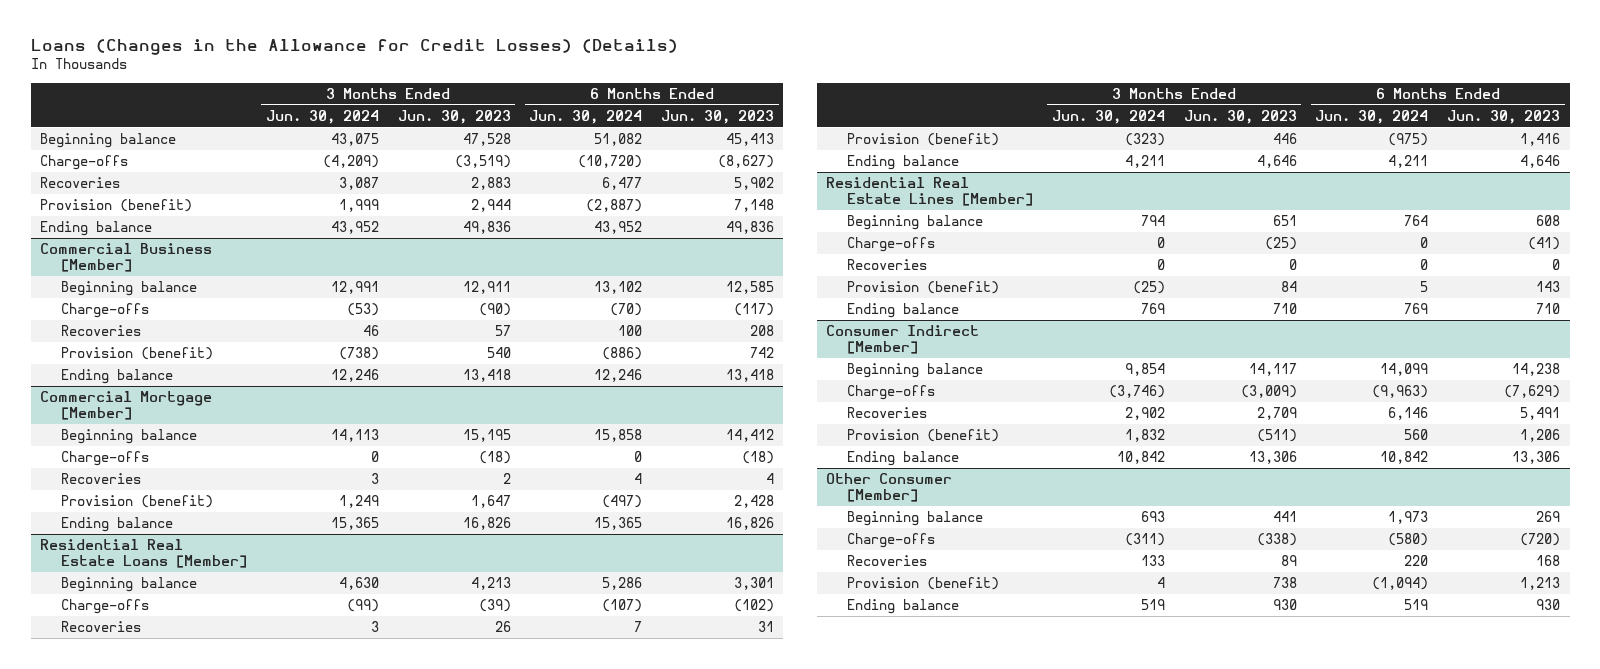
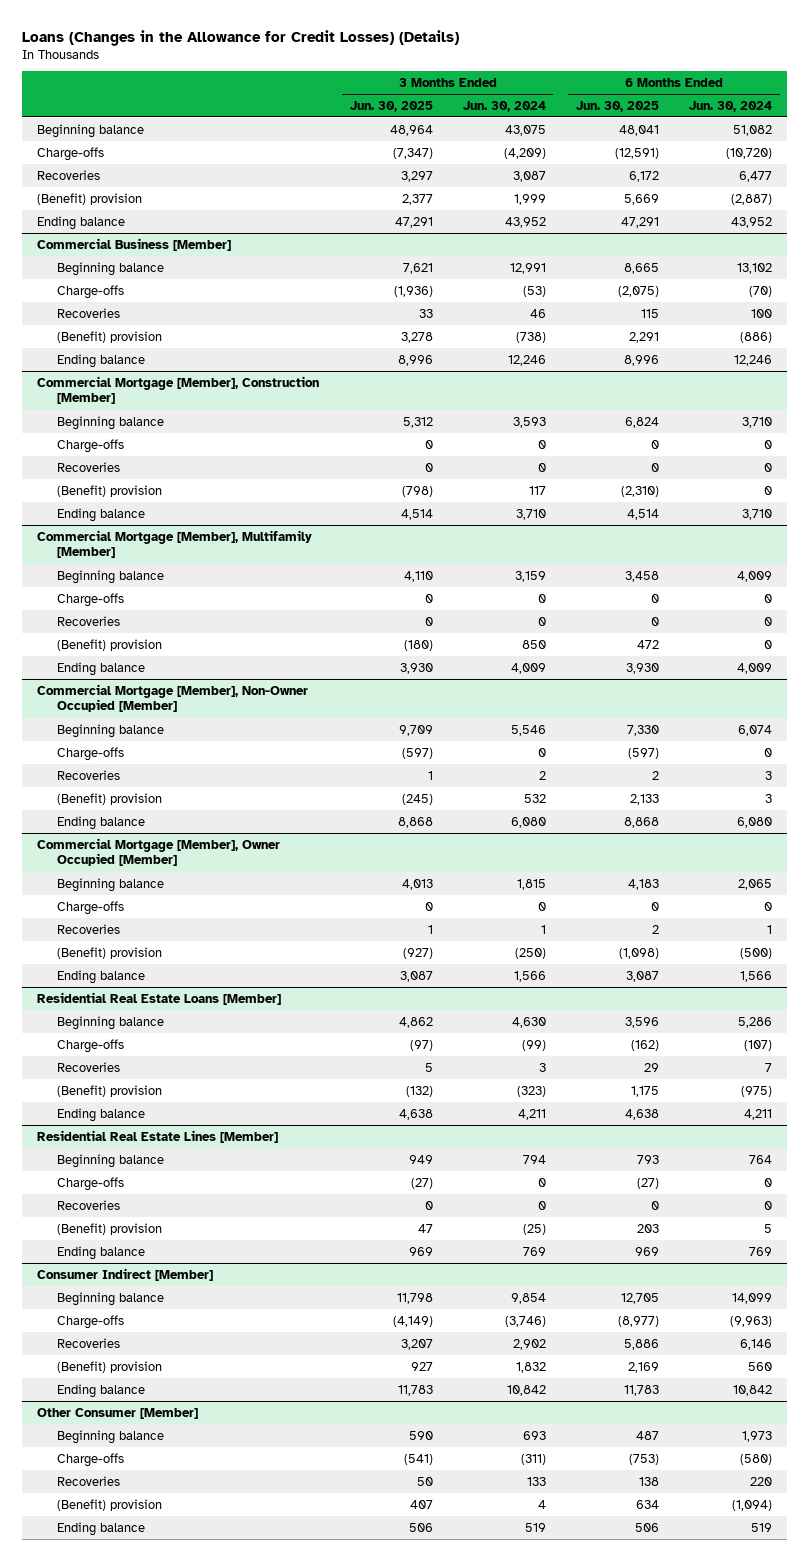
- | 3 Months Ended Jun. 30, 2024 | 3 Months Ended Jun. 30, 2023 | 6 Months Ended Jun. 30, 2024 | 6 Months Ended Jun. 30, 2023
+ | 3 Months Ended Jun. 30, 2025 | 3 Months Ended Jun. 30, 2024 | 6 Months Ended Jun. 30, 2025 | 6 Months Ended Jun. 30, 2024
- Provision (benefit) | 1,999 | 2,944 | (2,887) | 7,148
+ (Benefit) provision | 2,377 | 1,999 | 5,669 | (2,887)
@ Commercial Business [Member]
- Provision (benefit) | (738) | 540 | (886) | 742
+ (Benefit) provision | 3,278 | (738) | 2,291 | (886)
- Commercial Mortgage [Member]
- Beginning balance | 14,113 | 15,195 | 15,858 | 14,412
+ Commercial Mortgage [Member], Construction [Member]
+ Beginning balance | 5,312 | 3,593 | 6,824 | 3,710
- Recoveries | 3 | 2 | 4 | 4
- Provision (benefit) | 1,249 | 1,647 | (497) | 2,428
- Ending balance | 15,365 | 16,826 | 15,365 | 16,826
+ Recoveries | 0 | 0 | 0 | 0
+ (Benefit) provision | (798) | 117 | (2,310) | 0
+ Ending balance | 4,514 | 3,710 | 4,514 | 3,710
+ Commercial Mortgage [Member], Multifamily [Member]
+ Beginning balance | 4,110 | 3,159 | 3,458 | 4,009
+ Charge-offs | 0 | 0 | 0 | 0
+ Recoveries | 0 | 0 | 0 | 0
+ (Benefit) provision | (180) | 850 | 472 | 0
+ Ending balance | 3,930 | 4,009 | 3,930 | 4,009
+ Commercial Mortgage [Member], Non-Owner Occupied [Member]
+ Beginning balance | 9,709 | 5,546 | 7,330 | 6,074
+ Charge-offs | (597) | 0 | (597) | 0
+ Recoveries | 1 | 2 | 2 | 3
+ (Benefit) provision | (245) | 532 | 2,133 | 3
+ Ending balance | 8,868 | 6,080 | 8,868 | 6,080
+ Commercial Mortgage [Member], Owner Occupied [Member]
+ Beginning balance | 4,013 | 1,815 | 4,183 | 2,065
+ Charge-offs | 0 | 0 | 0 | 0
+ Recoveries | 1 | 1 | 2 | 1
+ (Benefit) provision | (927) | (250) | (1,098) | (500)
+ Ending balance | 3,087 | 1,566 | 3,087 | 1,566
@ Residential Real Estate Loans [Member]
- Provision (benefit) | (323) | 446 | (975) | 1,416
+ (Benefit) provision | (132) | (323) | 1,175 | (975)
@ Residential Real Estate Lines [Member]
- Provision (benefit) | (25) | 84 | 5 | 143
+ (Benefit) provision | 47 | (25) | 203 | 5
@ Consumer Indirect [Member]
- Provision (benefit) | 1,832 | (511) | 560 | 1,206
+ (Benefit) provision | 927 | 1,832 | 2,169 | 560
@ Other Consumer [Member]
- Provision (benefit) | 4 | 738 | (1,094) | 1,213
+ (Benefit) provision | 407 | 4 | 634 | (1,094)

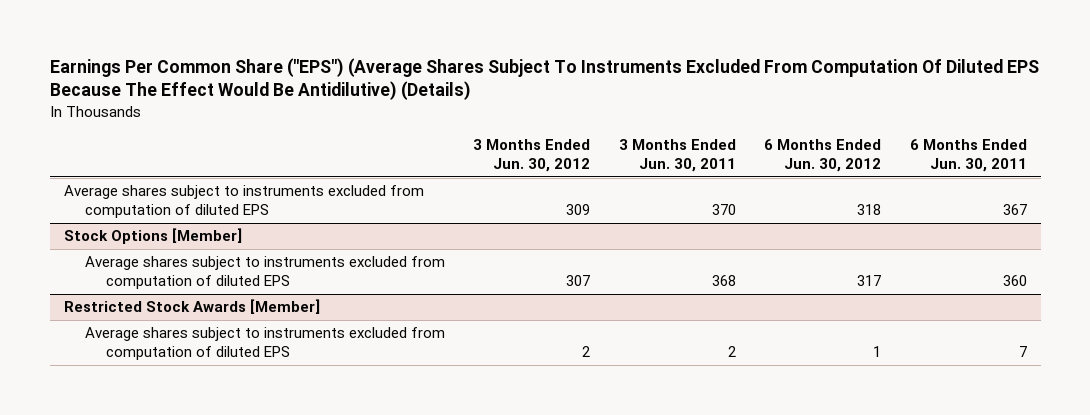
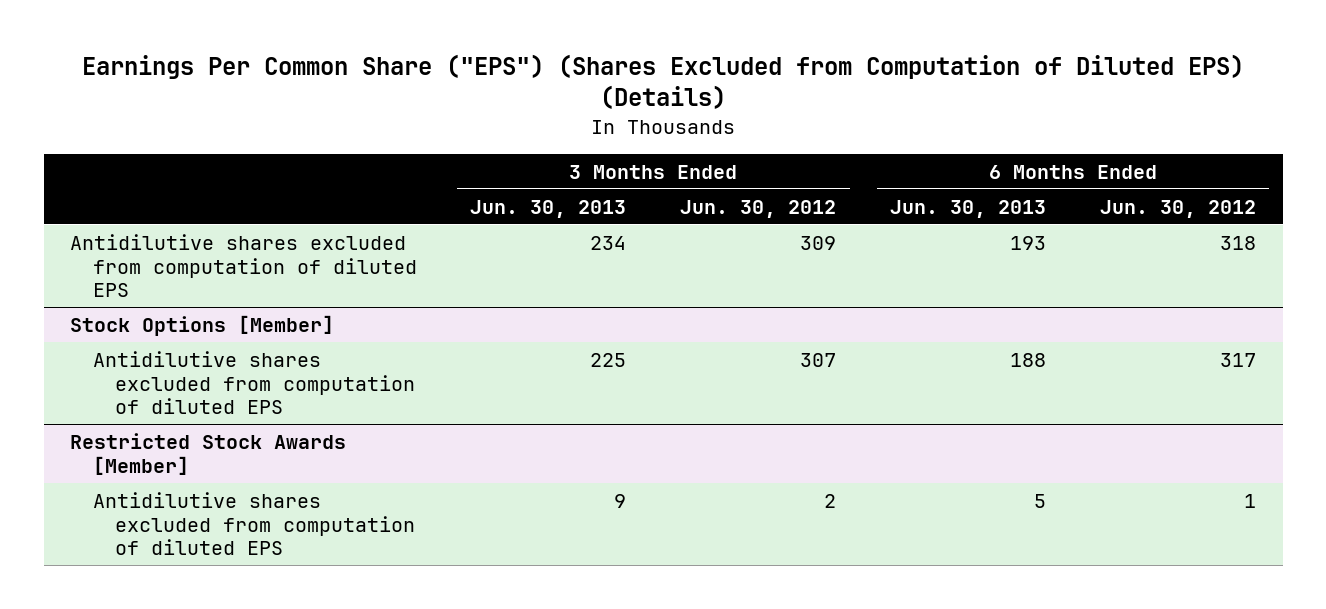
- Earnings Per Common Share ("EPS") (Average Shares Subject To Instruments Excluded From Computation Of Diluted EPS Because The Effect Would Be Antidilutive) (Details)
+ Earnings Per Common Share ("EPS") (Shares Excluded from Computation of Diluted EPS) (Details)
- | 3 Months Ended Jun. 30, 2012 | 3 Months Ended Jun. 30, 2011 | 6 Months Ended Jun. 30, 2012 | 6 Months Ended Jun. 30, 2011
+ | 3 Months Ended Jun. 30, 2013 | 3 Months Ended Jun. 30, 2012 | 6 Months Ended Jun. 30, 2013 | 6 Months Ended Jun. 30, 2012
- Average shares subject to instruments excluded from computation of diluted EPS | 309 | 370 | 318 | 367
+ Antidilutive shares excluded from computation of diluted EPS | 234 | 309 | 193 | 318
@ Stock Options [Member]
- Average shares subject to instruments excluded from computation of diluted EPS | 307 | 368 | 317 | 360
+ Antidilutive shares excluded from computation of diluted EPS | 225 | 307 | 188 | 317
@ Restricted Stock Awards [Member]
- Average shares subject to instruments excluded from computation of diluted EPS | 2 | 2 | 1 | 7
+ Antidilutive shares excluded from computation of diluted EPS | 9 | 2 | 5 | 1

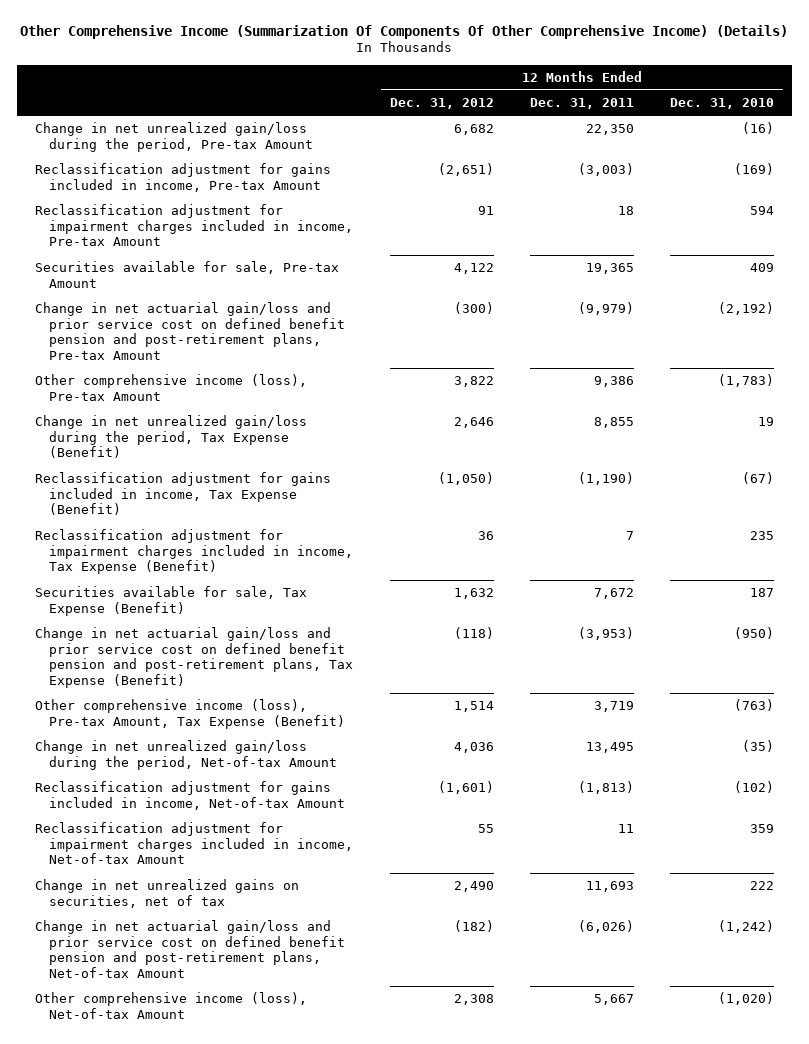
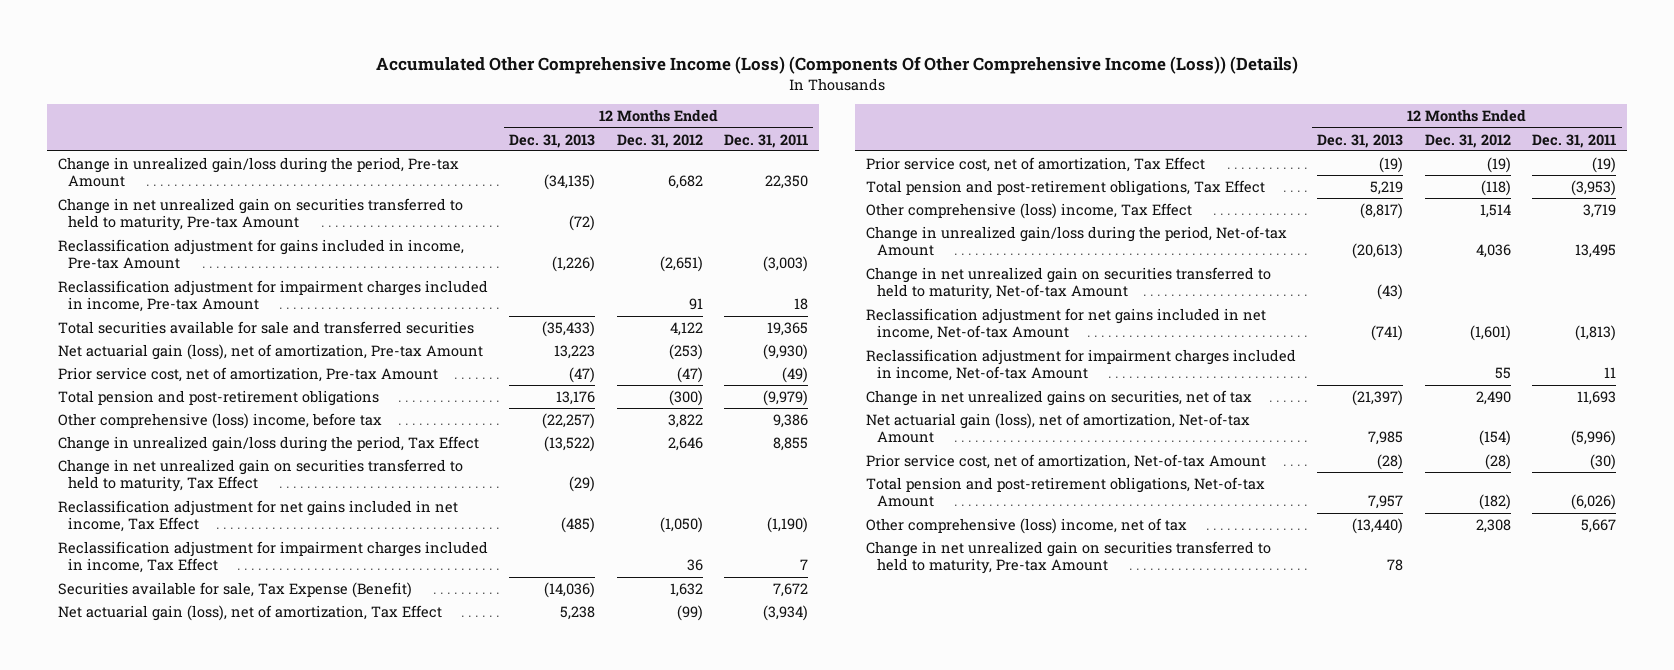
- Other Comprehensive Income (Summarization Of Components Of Other Comprehensive Income) (Details)
+ Accumulated Other Comprehensive Income (Loss) (Components Of Other Comprehensive Income (Loss)) (Details)
- | 12 Months Ended Dec. 31, 2012 | 12 Months Ended Dec. 31, 2011 | 12 Months Ended Dec. 31, 2010
+ | 12 Months Ended Dec. 31, 2013 | 12 Months Ended Dec. 31, 2012 | 12 Months Ended Dec. 31, 2011
- Change in net unrealized gain/loss during the period, Pre-tax Amount | 6,682 | 22,350 | (16)
+ Change in unrealized gain/loss during the period, Pre-tax Amount | (34,135) | 6,682 | 22,350
+ Change in net unrealized gain on securities transferred to held to maturity, Pre-tax Amount | (72) | |
- Securities available for sale, Pre-tax Amount | 4,122 | 19,365 | 409
- Change in net actuarial gain/loss and prior service cost on defined benefit pension and post-retirement plans, Pre-tax Amount | (300) | (9,979) | (2,192)
- Other comprehensive income (loss), Pre-tax Amount | 3,822 | 9,386 | (1,783)
- Change in net unrealized gain/loss during the period, Tax Expense (Benefit) | 2,646 | 8,855 | 19
- Reclassification adjustment for gains included in income, Tax Expense (Benefit) | (1,050) | (1,190) | (67)
- Reclassification adjustment for impairment charges included in income, Tax Expense (Benefit) | 36 | 7 | 235
+ Total securities available for sale and transferred securities | (35,433) | 4,122 | 19,365
+ Net actuarial gain (loss), net of amortization, Pre-tax Amount | 13,223 | (253) | (9,930)
+ Prior service cost, net of amortization, Pre-tax Amount | (47) | (47) | (49)
+ Total pension and post-retirement obligations | 13,176 | (300) | (9,979)
+ Other comprehensive (loss) income, before tax | (22,257) | 3,822 | 9,386
+ Change in unrealized gain/loss during the period, Tax Effect | (13,522) | 2,646 | 8,855
+ Change in net unrealized gain on securities transferred to held to maturity, Tax Effect | (29) | |
+ Reclassification adjustment for net gains included in net income, Tax Effect | (485) | (1,050) | (1,190)
+ Reclassification adjustment for impairment charges included in income, Tax Effect | | 36 | 7
- Change in net actuarial gain/loss and prior service cost on defined benefit pension and post-retirement plans, Tax Expense (Benefit) | (118) | (3,953) | (950)
- Other comprehensive income (loss), Pre-tax Amount, Tax Expense (Benefit) | 1,514 | 3,719 | (763)
- Change in net unrealized gain/loss during the period, Net-of-tax Amount | 4,036 | 13,495 | (35)
- Reclassification adjustment for gains included in income, Net-of-tax Amount | (1,601) | (1,813) | (102)
+ Net actuarial gain (loss), net of amortization, Tax Effect | 5,238 | (99) | (3,934)
+ Prior service cost, net of amortization, Tax Effect | (19) | (19) | (19)
+ Total pension and post-retirement obligations, Tax Effect | 5,219 | (118) | (3,953)
+ Other comprehensive (loss) income, Tax Effect | (8,817) | 1,514 | 3,719
+ Change in unrealized gain/loss during the period, Net-of-tax Amount | (20,613) | 4,036 | 13,495
+ Change in net unrealized gain on securities transferred to held to maturity, Net-of-tax Amount | (43) | |
+ Reclassification adjustment for net gains included in net income, Net-of-tax Amount | (741) | (1,601) | (1,813)
- Change in net actuarial gain/loss and prior service cost on defined benefit pension and post-retirement plans, Net-of-tax Amount | (182) | (6,026) | (1,242)
- Other comprehensive income (loss), Net-of-tax Amount | 2,308 | 5,667 | (1,020)
+ Net actuarial gain (loss), net of amortization, Net-of-tax Amount | 7,985 | (154) | (5,996)
+ Prior service cost, net of amortization, Net-of-tax Amount | (28) | (28) | (30)
+ Total pension and post-retirement obligations, Net-of-tax Amount | 7,957 | (182) | (6,026)
+ Other comprehensive (loss) income, net of tax | (13,440) | 2,308 | 5,667
+ Change in net unrealized gain on securities transferred to held to maturity, Pre-tax Amount | 78 | |

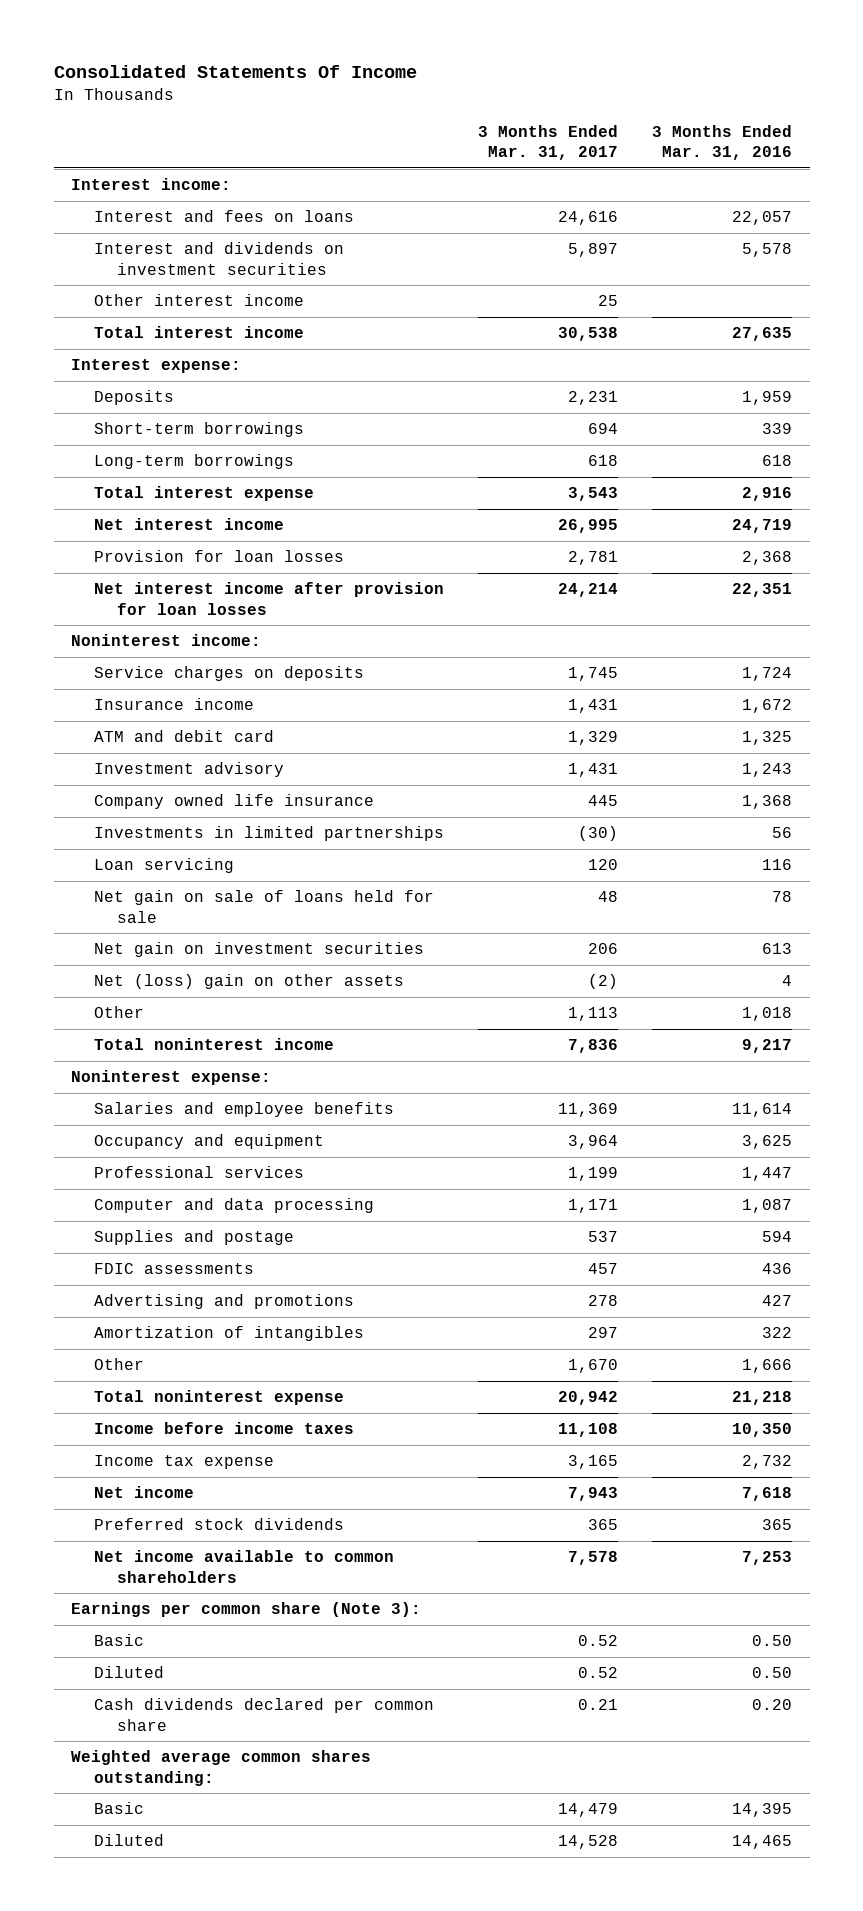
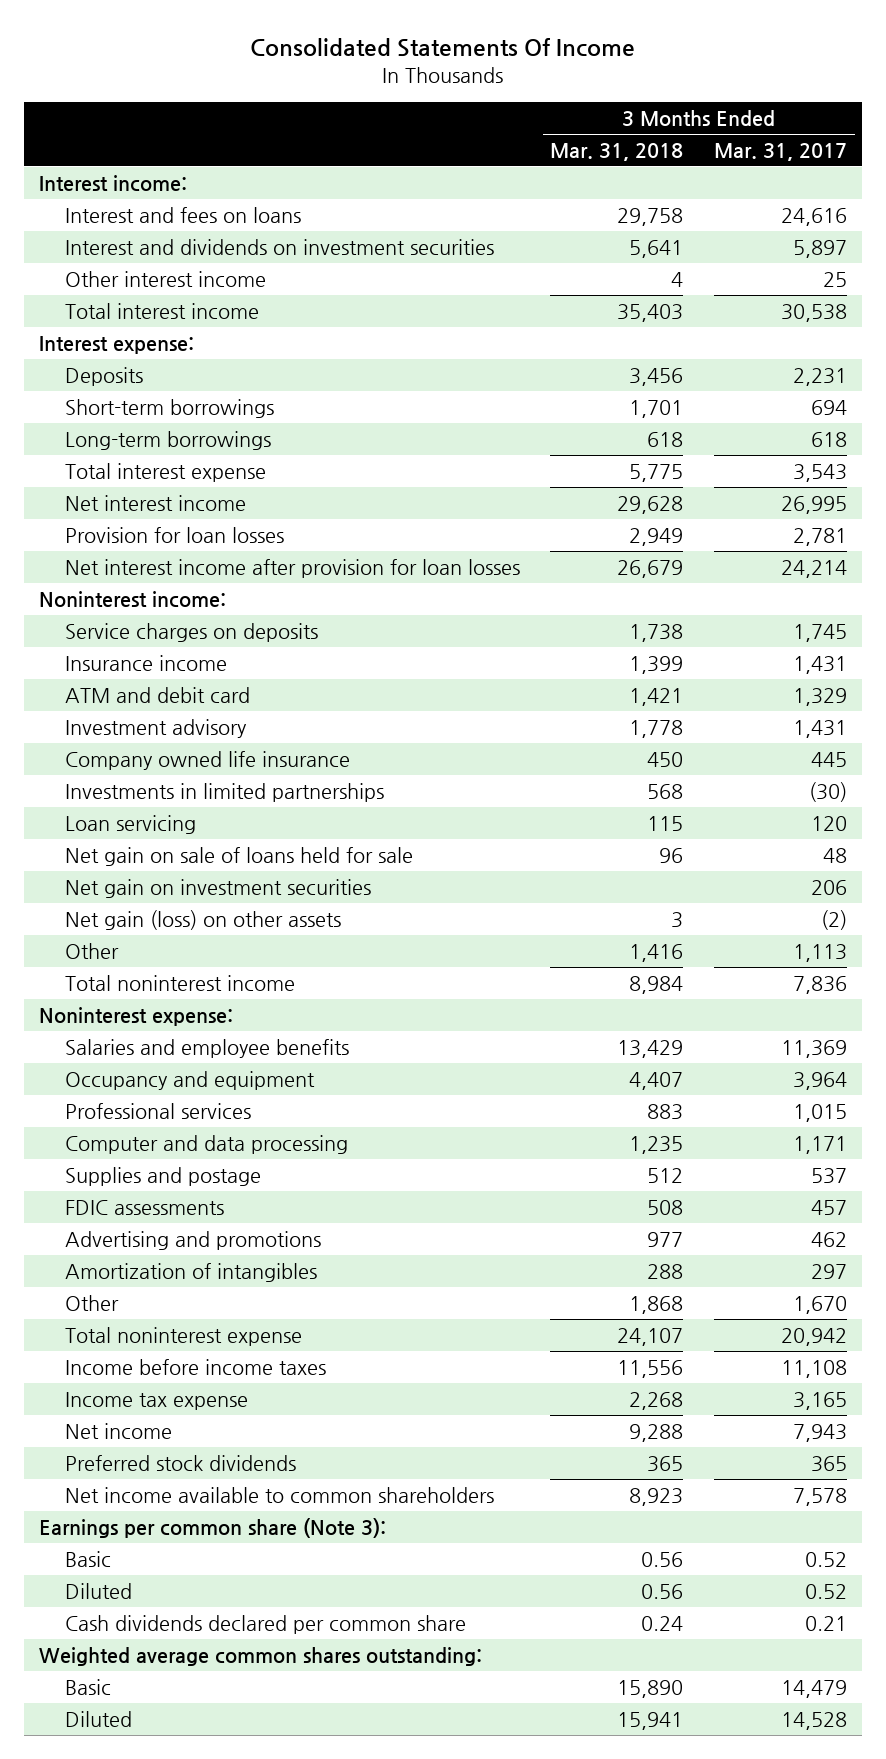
- | 3 Months Ended Mar. 31, 2017 | 3 Months Ended Mar. 31, 2016
+ | 3 Months Ended Mar. 31, 2018 | 3 Months Ended Mar. 31, 2017
- Net (loss) gain on other assets | (2) | 4
+ Net gain (loss) on other assets | 3 | (2)
- Professional services | 1,199 | 1,447
+ Professional services | 883 | 1,015
- Advertising and promotions | 278 | 427
+ Advertising and promotions | 977 | 462

